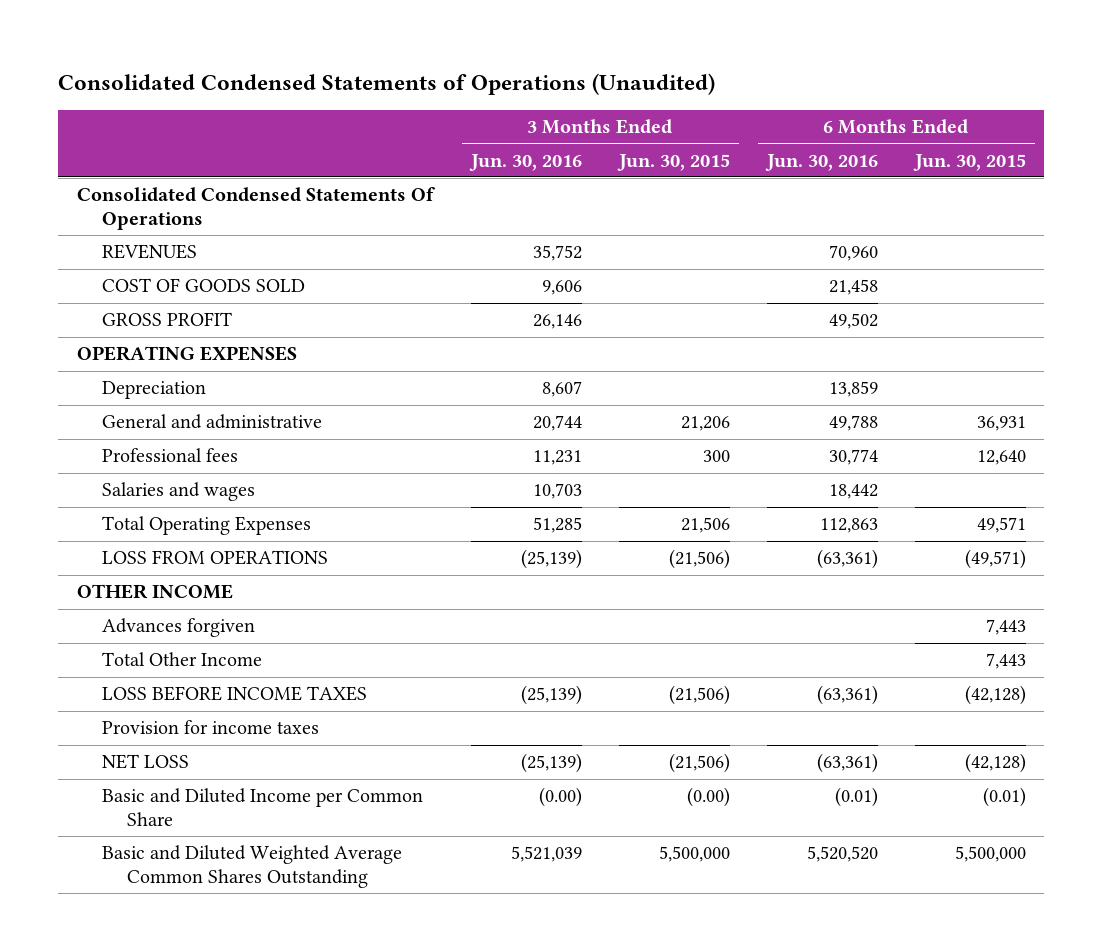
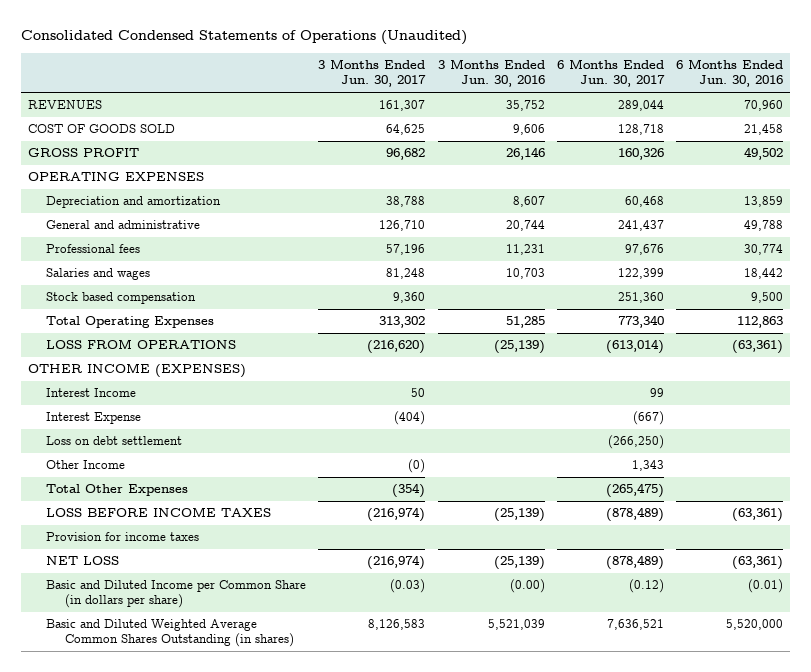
- | 3 Months Ended Jun. 30, 2016 | 3 Months Ended Jun. 30, 2015 | 6 Months Ended Jun. 30, 2016 | 6 Months Ended Jun. 30, 2015
+ | 3 Months Ended Jun. 30, 2017 | 3 Months Ended Jun. 30, 2016 | 6 Months Ended Jun. 30, 2017 | 6 Months Ended Jun. 30, 2016
- Consolidated Condensed Statements Of Operations
- Depreciation | 8,607 | | 13,859 |
+ Depreciation and amortization | 38,788 | 8,607 | 60,468 | 13,859
+ Stock based compensation | 9,360 | | 251,360 | 9,500
- OTHER INCOME
- Advances forgiven | | | | 7,443
- Total Other Income | | | | 7,443
+ OTHER INCOME (EXPENSES)
+ Interest Income | 50 | | 99 |
+ Interest Expense | (404) | | (667) |
+ Loss on debt settlement | | | (266,250) |
+ Other Income | (0) | | 1,343 |
+ Total Other Expenses | (354) | | (265,475) |
- Basic and Diluted Income per Common Share | (0.00) | (0.00) | (0.01) | (0.01)
- Basic and Diluted Weighted Average Common Shares Outstanding | 5,521,039 | 5,500,000 | 5,520,520 | 5,500,000
+ Basic and Diluted Income per Common Share (in dollars per share) | (0.03) | (0.00) | (0.12) | (0.01)
+ Basic and Diluted Weighted Average Common Shares Outstanding (in shares) | 8,126,583 | 5,521,039 | 7,636,521 | 5,520,000

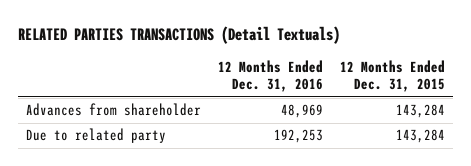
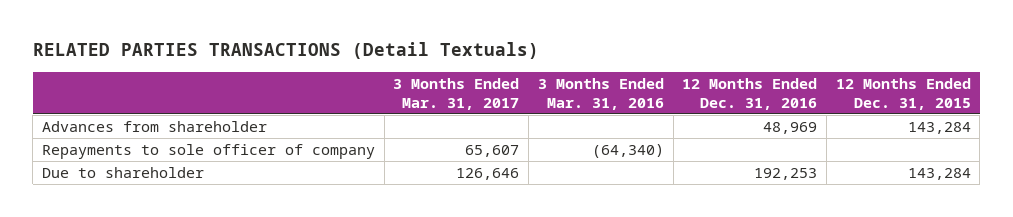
- | 12 Months Ended Dec. 31, 2016 | 12 Months Ended Dec. 31, 2015
+ | 3 Months Ended Mar. 31, 2017 | 3 Months Ended Mar. 31, 2016 | 12 Months Ended Dec. 31, 2016 | 12 Months Ended Dec. 31, 2015
- Due to related party | 192,253 | 143,284
+ Repayments to sole officer of company | 65,607 | (64,340) | |
+ Due to shareholder | 126,646 | | 192,253 | 143,284

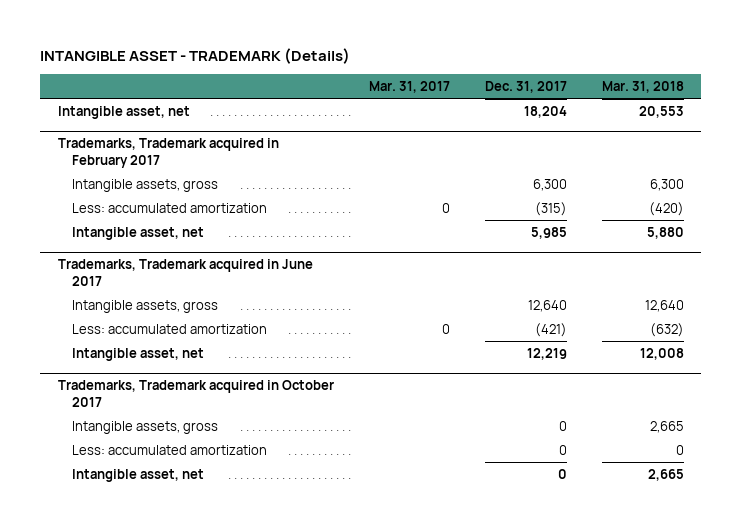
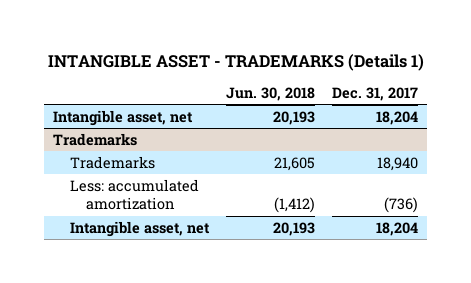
- INTANGIBLE ASSET - TRADEMARK (Details)
+ INTANGIBLE ASSET - TRADEMARKS (Details 1)
- | Mar. 31, 2017 | Dec. 31, 2017 | Mar. 31, 2018
+ | Jun. 30, 2018 | Dec. 31, 2017
- Trademarks, Trademark acquired in February 2017
- Intangible assets, gross | | 6,300 | 6,300
- Less: accumulated amortization | 0 | (315) | (420)
- Intangible asset, net | | 5,985 | 5,880
- Trademarks, Trademark acquired in June 2017
- Intangible assets, gross | | 12,640 | 12,640
- Less: accumulated amortization | 0 | (421) | (632)
- Intangible asset, net | | 12,219 | 12,008
- Trademarks, Trademark acquired in October 2017
- Intangible assets, gross | | 0 | 2,665
- Less: accumulated amortization | | 0 | 0
- Intangible asset, net | | 0 | 2,665
+ Trademarks
+ Trademarks | 21,605 | 18,940
+ Less: accumulated amortization | (1,412) | (736)
+ Intangible asset, net | 20,193 | 18,204

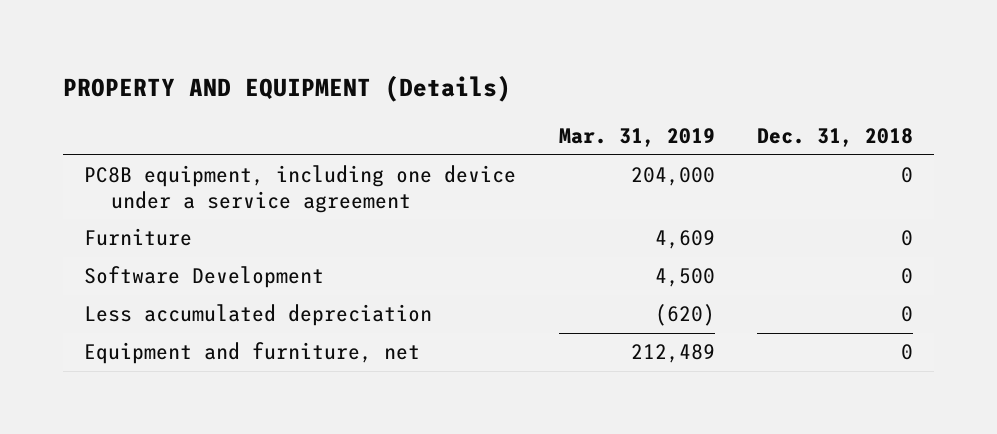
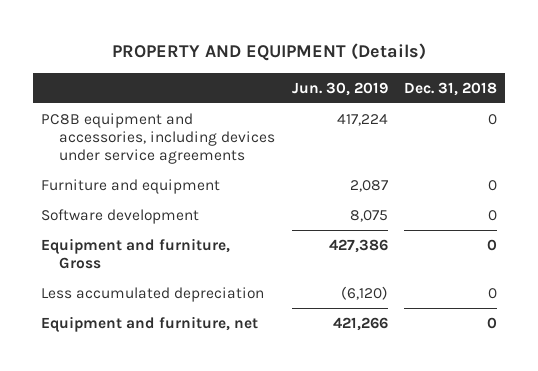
- | Mar. 31, 2019 | Dec. 31, 2018
+ | Jun. 30, 2019 | Dec. 31, 2018
- PC8B equipment, including one device under a service agreement | 204,000 | 0
- Furniture | 4,609 | 0
- Software Development | 4,500 | 0
+ PC8B equipment and accessories, including devices under service agreements | 417,224 | 0
+ Furniture and equipment | 2,087 | 0
+ Software development | 8,075 | 0
+ Equipment and furniture, Gross | 427,386 | 0

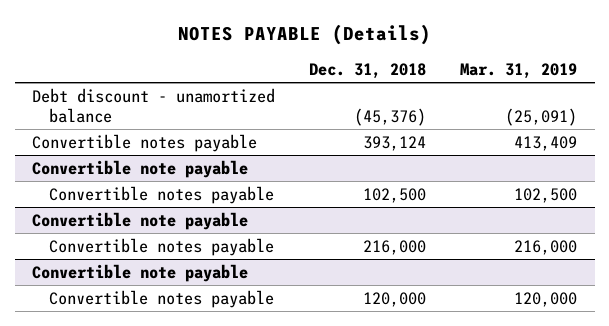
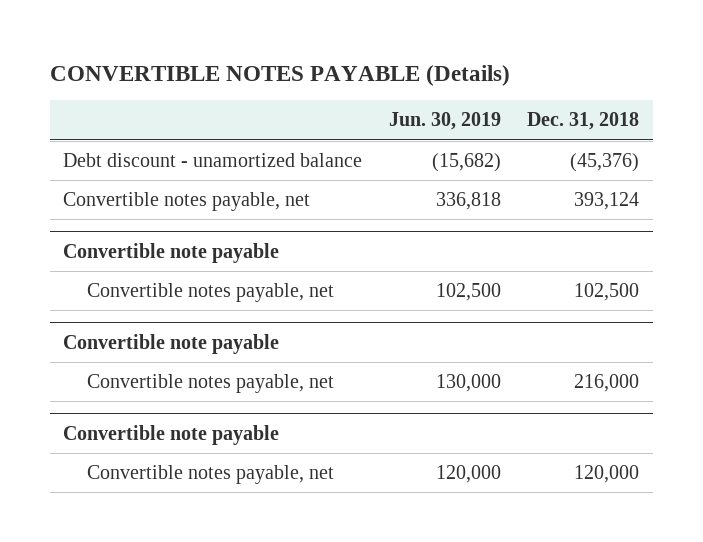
- NOTES PAYABLE (Details)
+ CONVERTIBLE NOTES PAYABLE (Details)
- | Dec. 31, 2018 | Mar. 31, 2019
+ | Jun. 30, 2019 | Dec. 31, 2018
- Convertible notes payable | 393,124 | 413,409
+ Convertible notes payable, net | 336,818 | 393,124
@ Convertible note payable
- Convertible notes payable | 102,500 | 102,500
+ Convertible notes payable, net | 102,500 | 102,500
- Convertible notes payable | 216,000 | 216,000
+ Convertible notes payable, net | 130,000 | 216,000
- Convertible notes payable | 120,000 | 120,000
+ Convertible notes payable, net | 120,000 | 120,000

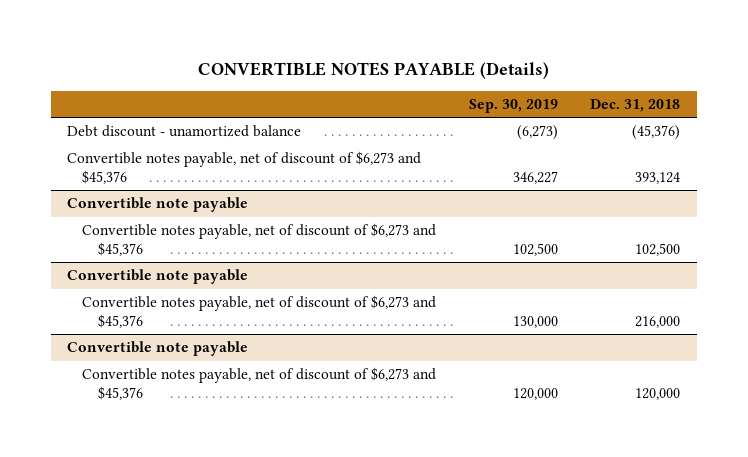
- | Jun. 30, 2019 | Dec. 31, 2018
+ | Sep. 30, 2019 | Dec. 31, 2018
- Convertible notes payable, net | 336,818 | 393,124
+ Convertible notes payable, net of discount of $6,273 and $45,376 | 346,227 | 393,124
@ Convertible note payable
- Convertible notes payable, net | 102,500 | 102,500
+ Convertible notes payable, net of discount of $6,273 and $45,376 | 102,500 | 102,500
- Convertible notes payable, net | 130,000 | 216,000
+ Convertible notes payable, net of discount of $6,273 and $45,376 | 130,000 | 216,000
- Convertible notes payable, net | 120,000 | 120,000
+ Convertible notes payable, net of discount of $6,273 and $45,376 | 120,000 | 120,000

